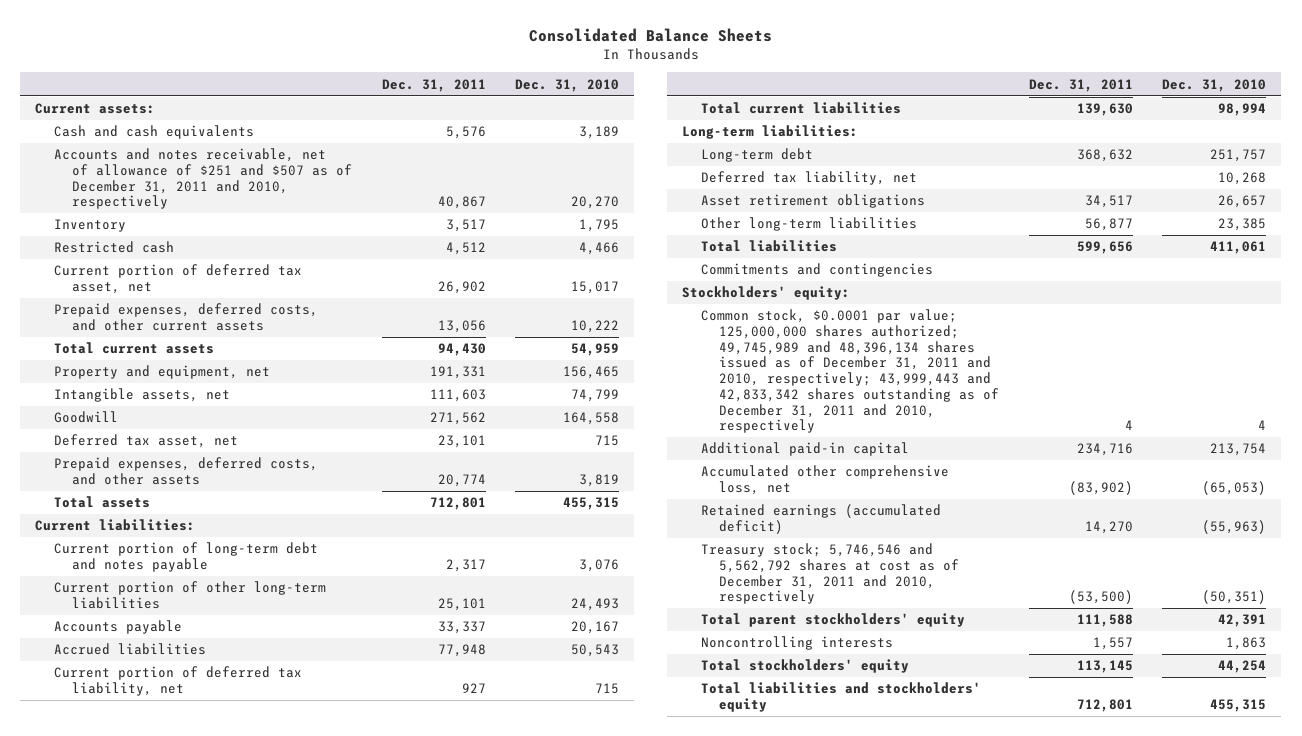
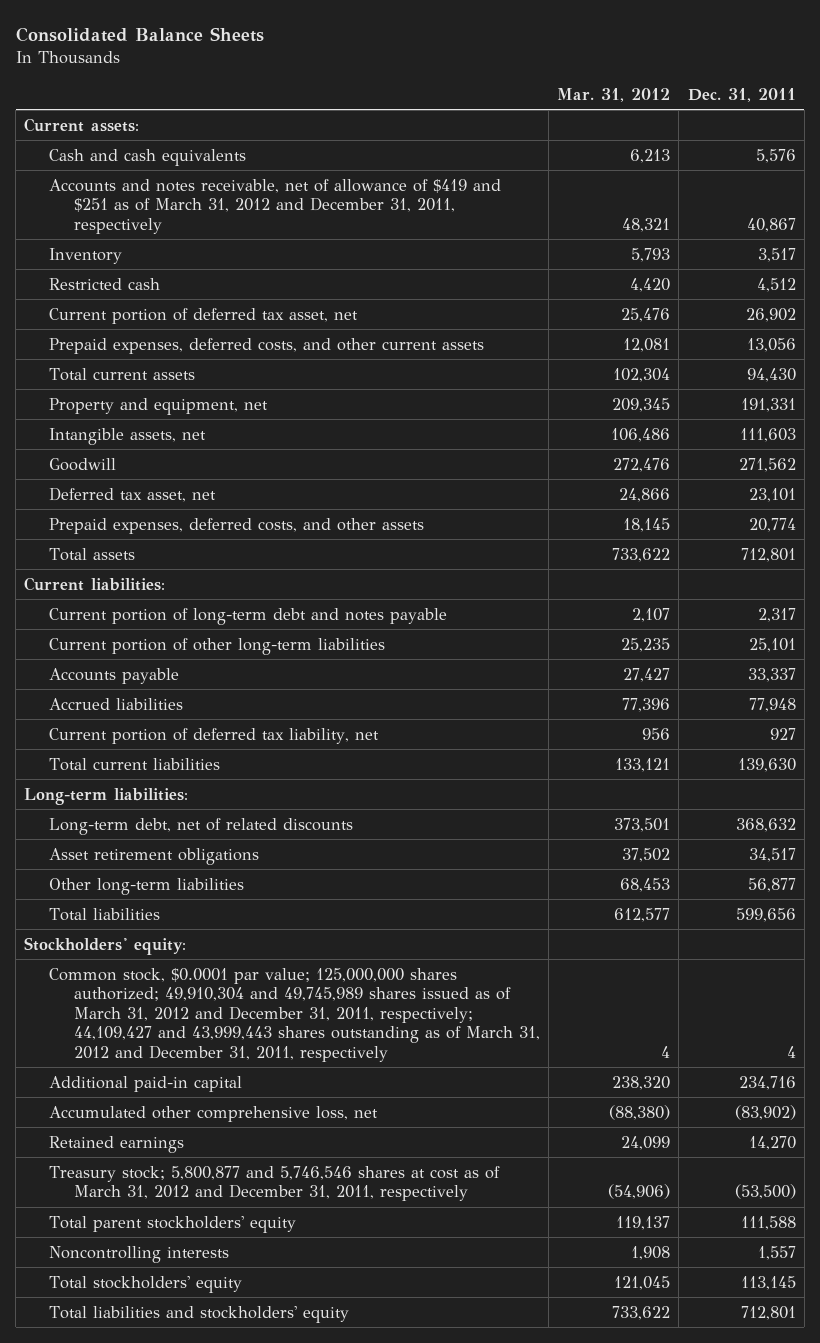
- | Dec. 31, 2011 | Dec. 31, 2010
+ | Mar. 31, 2012 | Dec. 31, 2011
- Accounts and notes receivable, net of allowance of $251 and $507 as of December 31, 2011 and 2010, respectively | 40,867 | 20,270
+ Accounts and notes receivable, net of allowance of $419 and $251 as of March 31, 2012 and December 31, 2011, respectively | 48,321 | 40,867
- Long-term debt | 368,632 | 251,757
- Deferred tax liability, net | | 10,268
+ Long-term debt, net of related discounts | 373,501 | 368,632
- Commitments and contingencies
- Common stock, $0.0001 par value; 125,000,000 shares authorized; 49,745,989 and 48,396,134 shares issued as of December 31, 2011 and 2010, respectively; 43,999,443 and 42,833,342 shares outstanding as of December 31, 2011 and 2010, respectively | 4 | 4
+ Common stock, $0.0001 par value; 125,000,000 shares authorized; 49,910,304 and 49,745,989 shares issued as of March 31, 2012 and December 31, 2011, respectively; 44,109,427 and 43,999,443 shares outstanding as of March 31, 2012 and December 31, 2011, respectively | 4 | 4
- Retained earnings (accumulated deficit) | 14,270 | (55,963)
- Treasury stock; 5,746,546 and 5,562,792 shares at cost as of December 31, 2011 and 2010, respectively | (53,500) | (50,351)
+ Retained earnings | 24,099 | 14,270
+ Treasury stock; 5,800,877 and 5,746,546 shares at cost as of March 31, 2012 and December 31, 2011, respectively | (54,906) | (53,500)

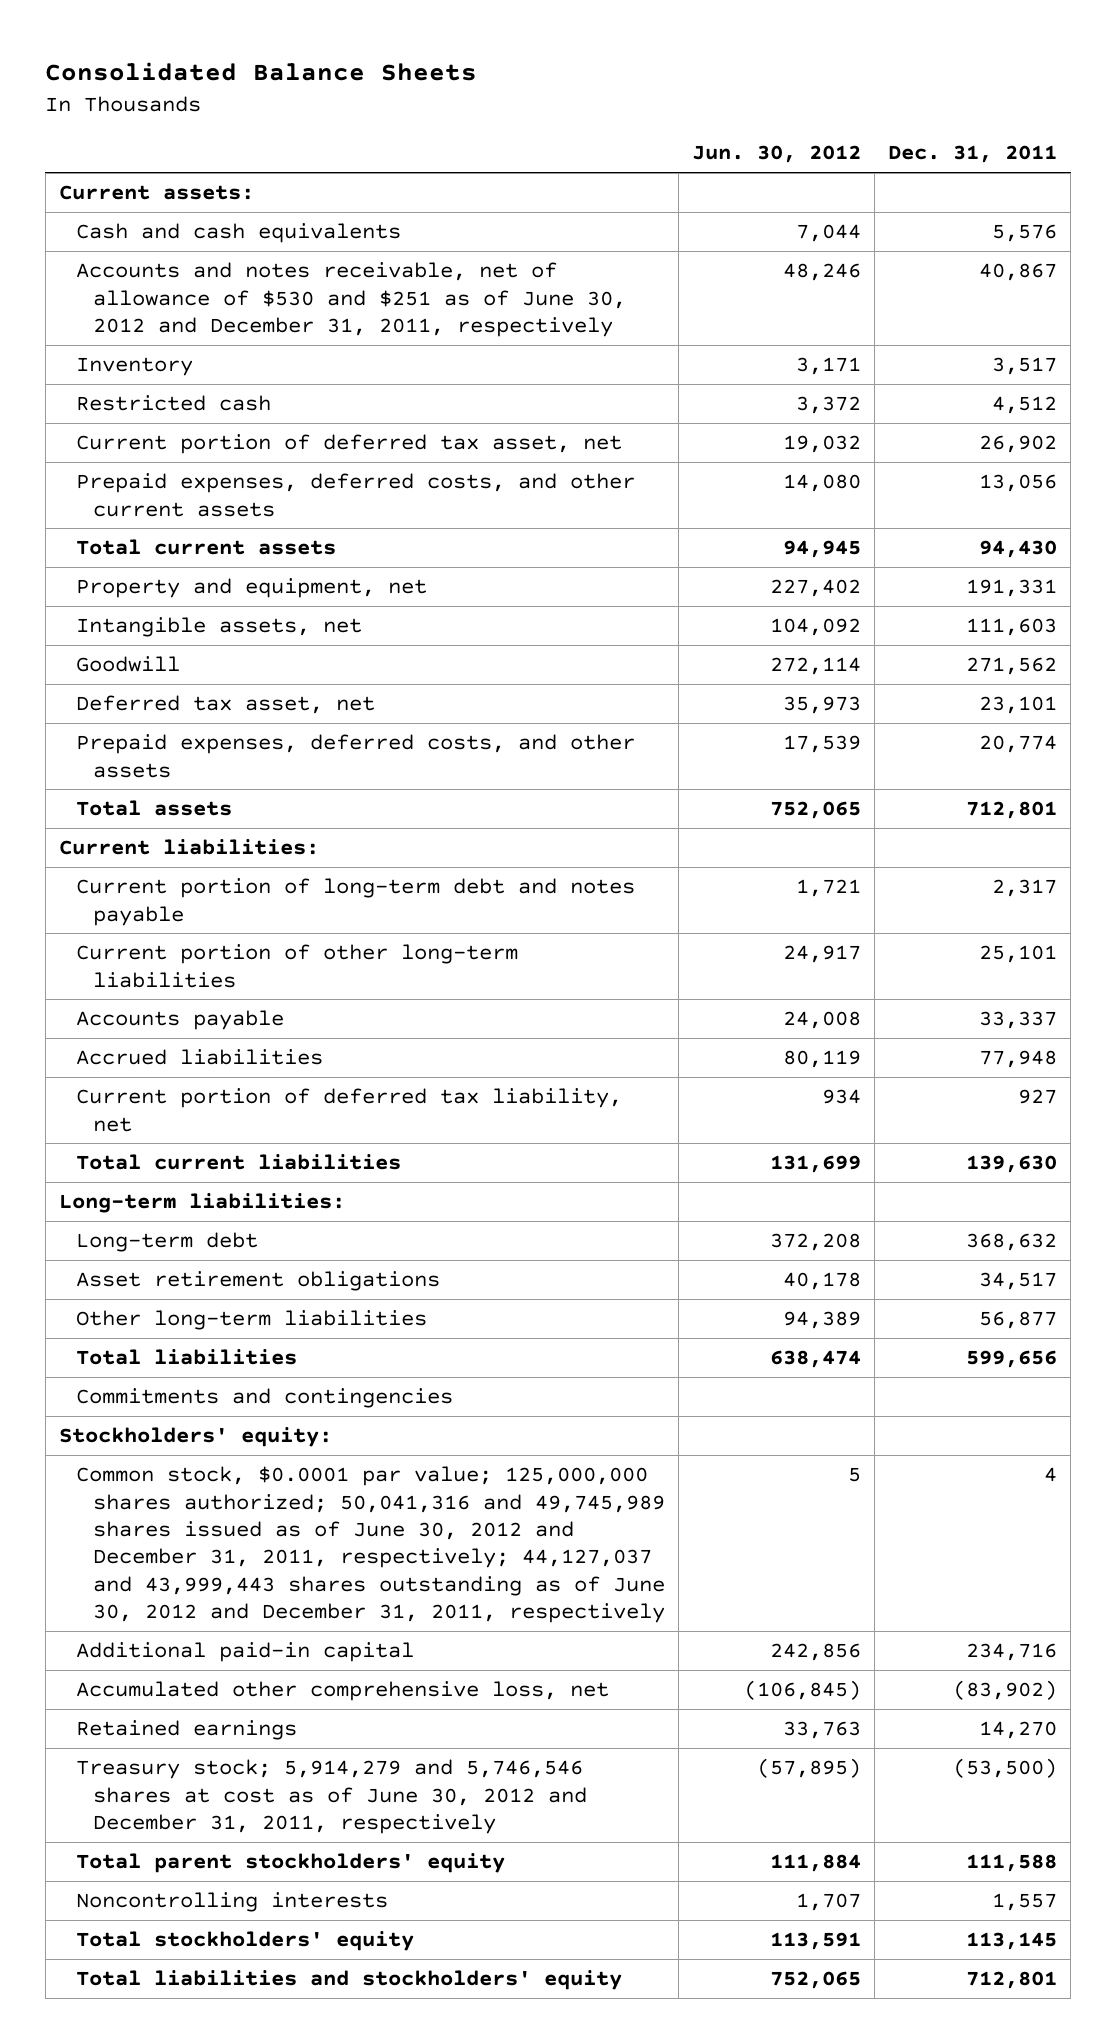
- | Mar. 31, 2012 | Dec. 31, 2011
+ | Jun. 30, 2012 | Dec. 31, 2011
- Accounts and notes receivable, net of allowance of $419 and $251 as of March 31, 2012 and December 31, 2011, respectively | 48,321 | 40,867
+ Accounts and notes receivable, net of allowance of $530 and $251 as of June 30, 2012 and December 31, 2011, respectively | 48,246 | 40,867
- Long-term debt, net of related discounts | 373,501 | 368,632
+ Long-term debt | 372,208 | 368,632
+ Commitments and contingencies
- Common stock, $0.0001 par value; 125,000,000 shares authorized; 49,910,304 and 49,745,989 shares issued as of March 31, 2012 and December 31, 2011, respectively; 44,109,427 and 43,999,443 shares outstanding as of March 31, 2012 and December 31, 2011, respectively | 4 | 4
+ Common stock, $0.0001 par value; 125,000,000 shares authorized; 50,041,316 and 49,745,989 shares issued as of June 30, 2012 and December 31, 2011, respectively; 44,127,037 and 43,999,443 shares outstanding as of June 30, 2012 and December 31, 2011, respectively | 5 | 4
- Treasury stock; 5,800,877 and 5,746,546 shares at cost as of March 31, 2012 and December 31, 2011, respectively | (54,906) | (53,500)
+ Treasury stock; 5,914,279 and 5,746,546 shares at cost as of June 30, 2012 and December 31, 2011, respectively | (57,895) | (53,500)

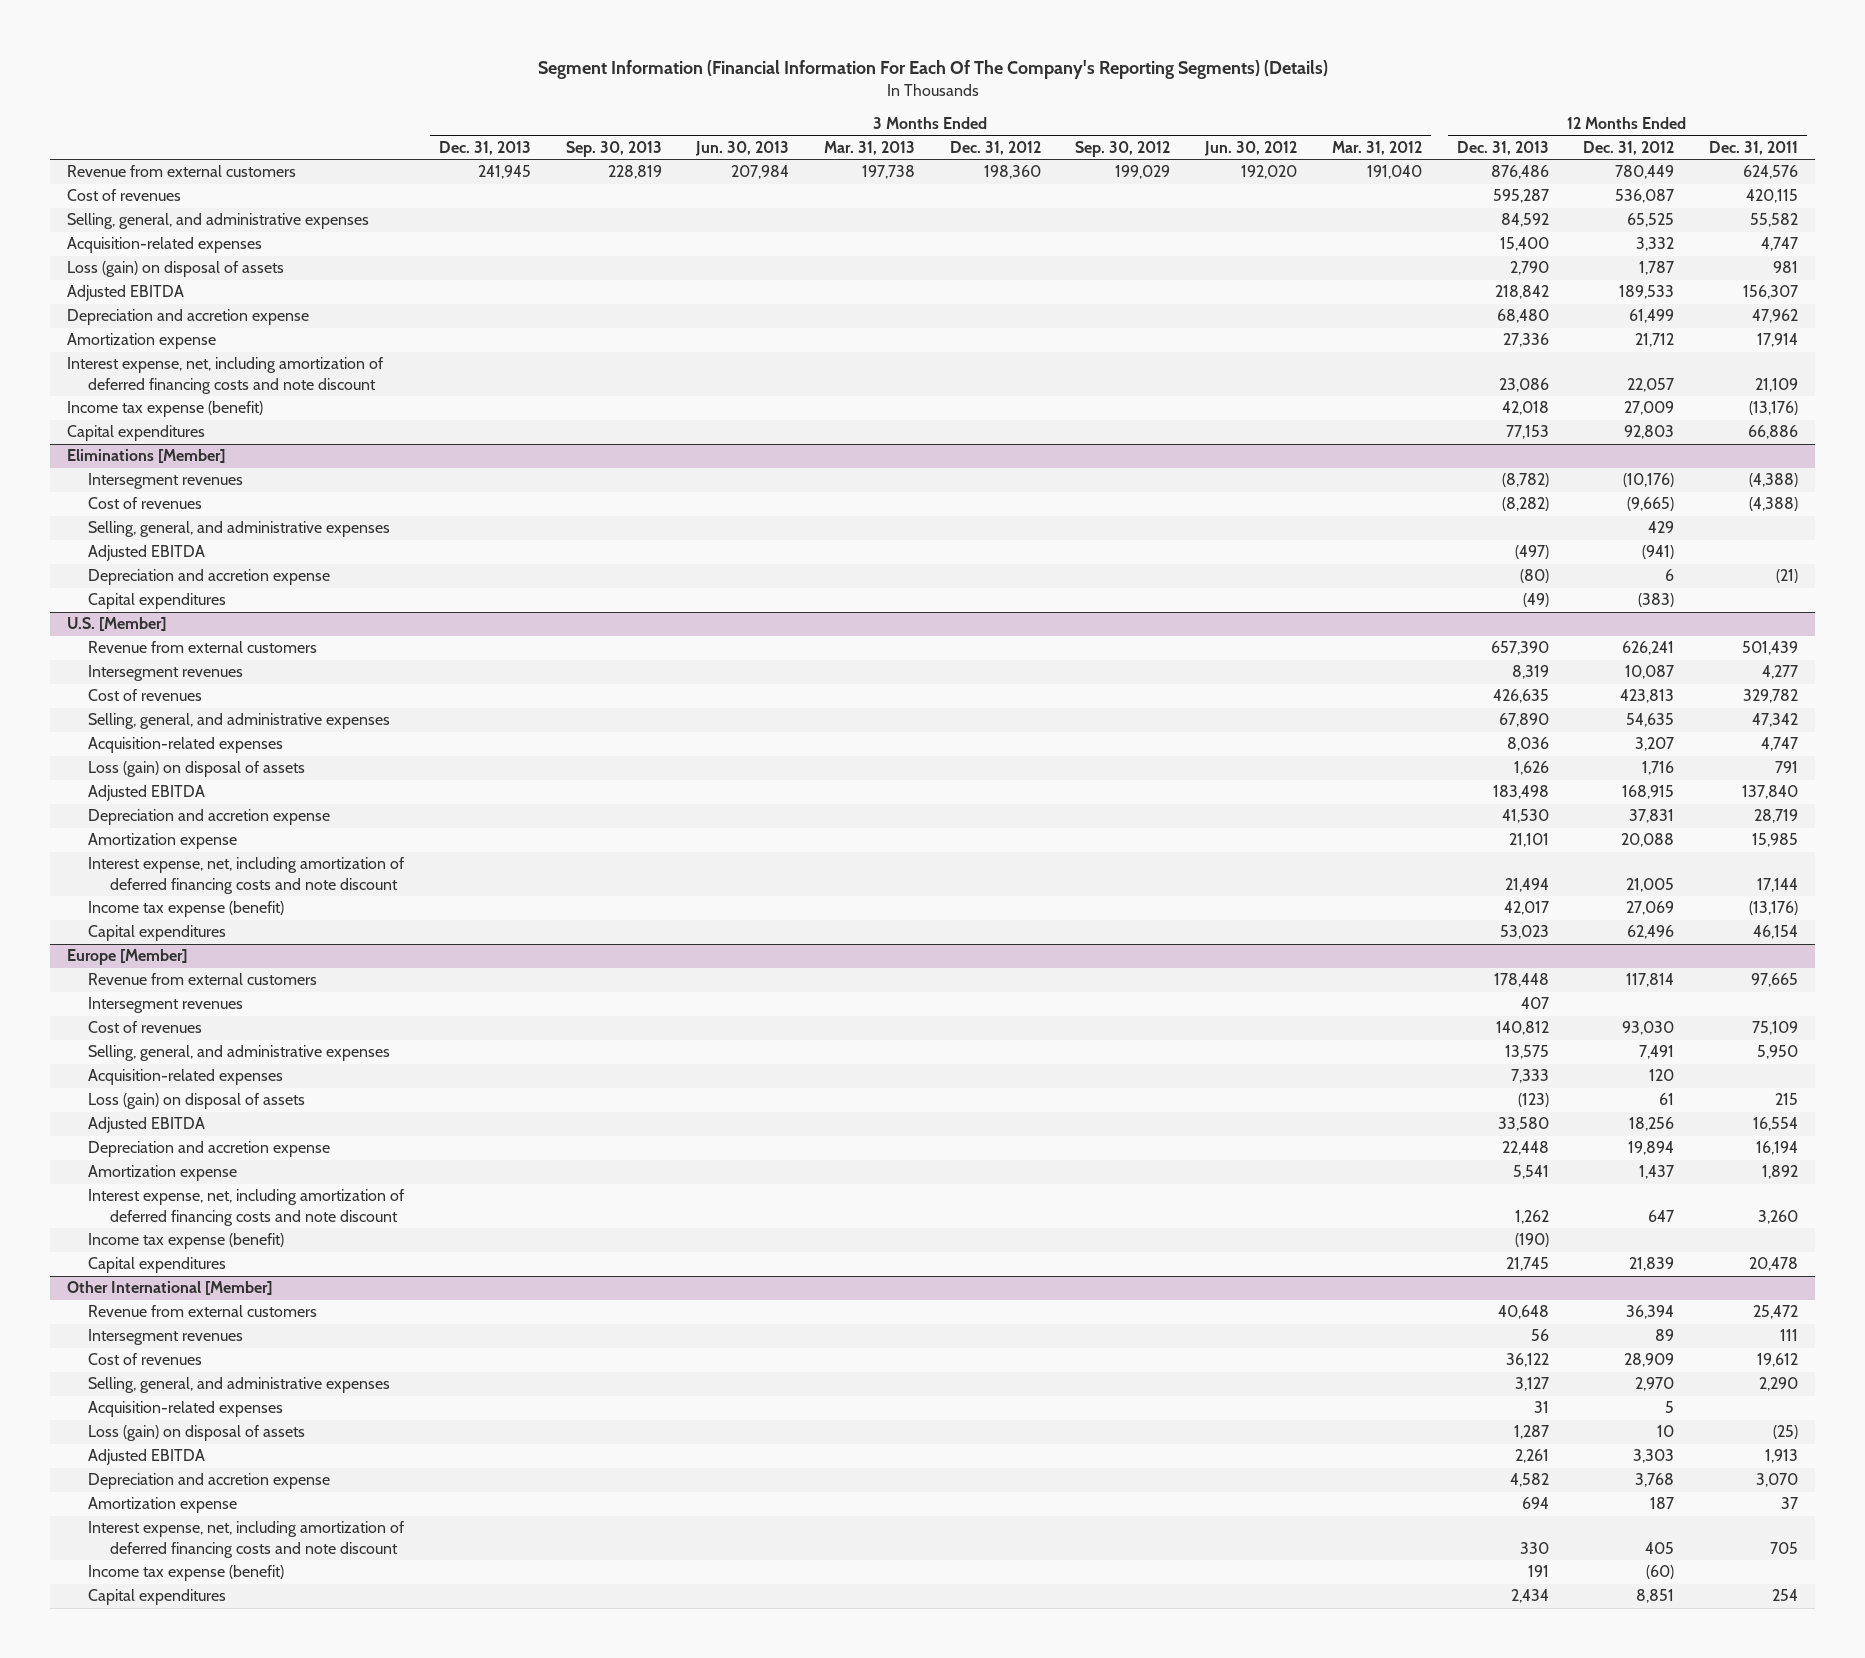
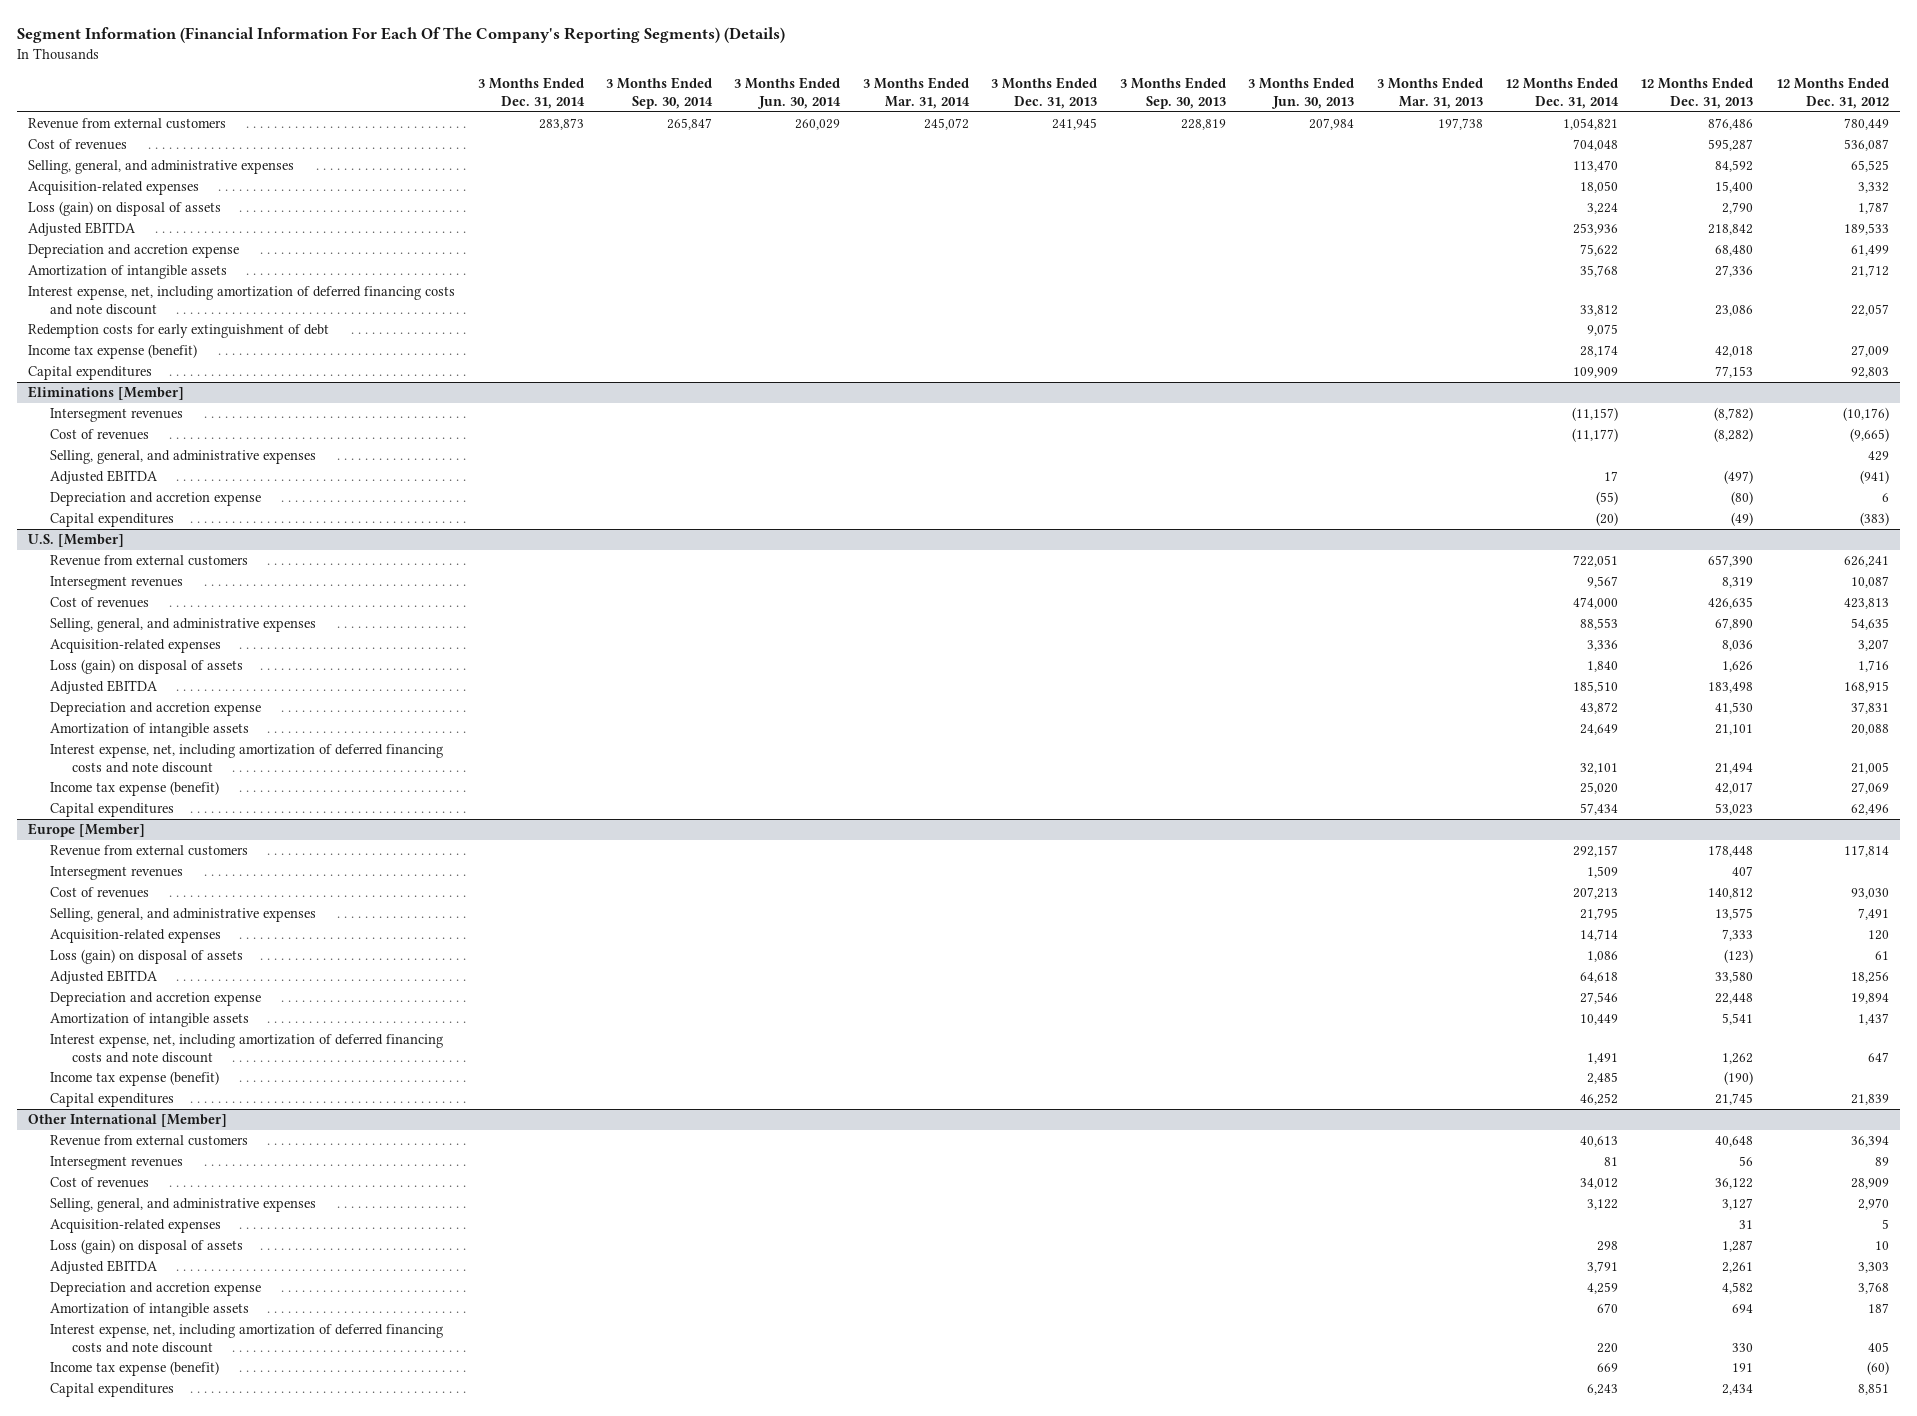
- | 3 Months Ended Dec. 31, 2013 | 3 Months Ended Sep. 30, 2013 | 3 Months Ended Jun. 30, 2013 | 3 Months Ended Mar. 31, 2013 | 3 Months Ended Dec. 31, 2012 | 3 Months Ended Sep. 30, 2012 | 3 Months Ended Jun. 30, 2012 | 3 Months Ended Mar. 31, 2012 | 12 Months Ended Dec. 31, 2013 | 12 Months Ended Dec. 31, 2012 | 12 Months Ended Dec. 31, 2011
+ | 3 Months Ended Dec. 31, 2014 | 3 Months Ended Sep. 30, 2014 | 3 Months Ended Jun. 30, 2014 | 3 Months Ended Mar. 31, 2014 | 3 Months Ended Dec. 31, 2013 | 3 Months Ended Sep. 30, 2013 | 3 Months Ended Jun. 30, 2013 | 3 Months Ended Mar. 31, 2013 | 12 Months Ended Dec. 31, 2014 | 12 Months Ended Dec. 31, 2013 | 12 Months Ended Dec. 31, 2012
- Amortization expense | | | | | | | | | 27,336 | 21,712 | 17,914
+ Amortization of intangible assets | | | | | | | | | 35,768 | 27,336 | 21,712
+ Redemption costs for early extinguishment of debt | | | | | | | | | 9,075 | |
@ U.S. [Member]
- Amortization expense | | | | | | | | | 21,101 | 20,088 | 15,985
+ Amortization of intangible assets | | | | | | | | | 24,649 | 21,101 | 20,088
@ Europe [Member]
- Amortization expense | | | | | | | | | 5,541 | 1,437 | 1,892
+ Amortization of intangible assets | | | | | | | | | 10,449 | 5,541 | 1,437
@ Other International [Member]
- Amortization expense | | | | | | | | | 694 | 187 | 37
+ Amortization of intangible assets | | | | | | | | | 670 | 694 | 187

